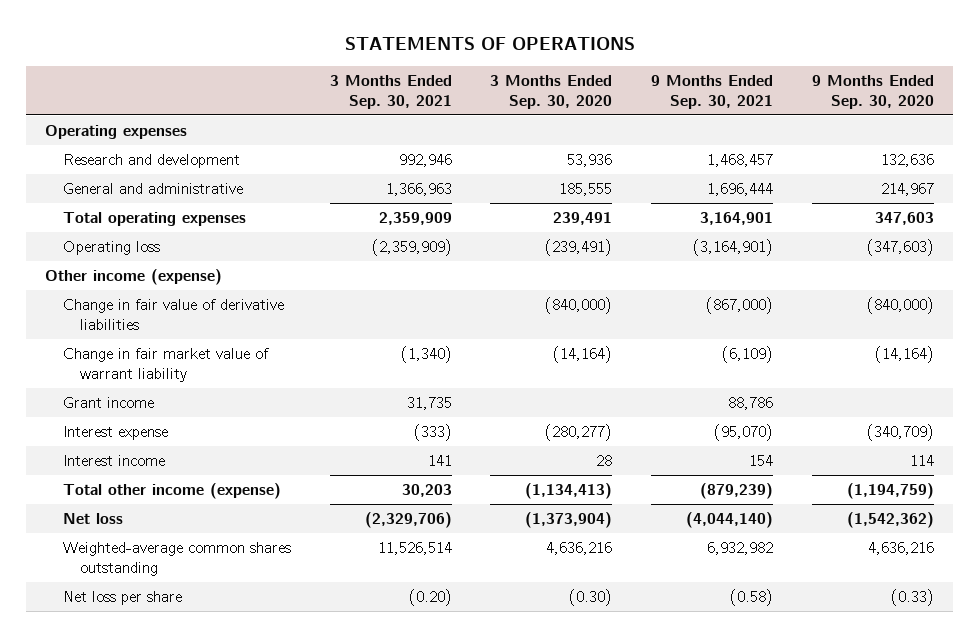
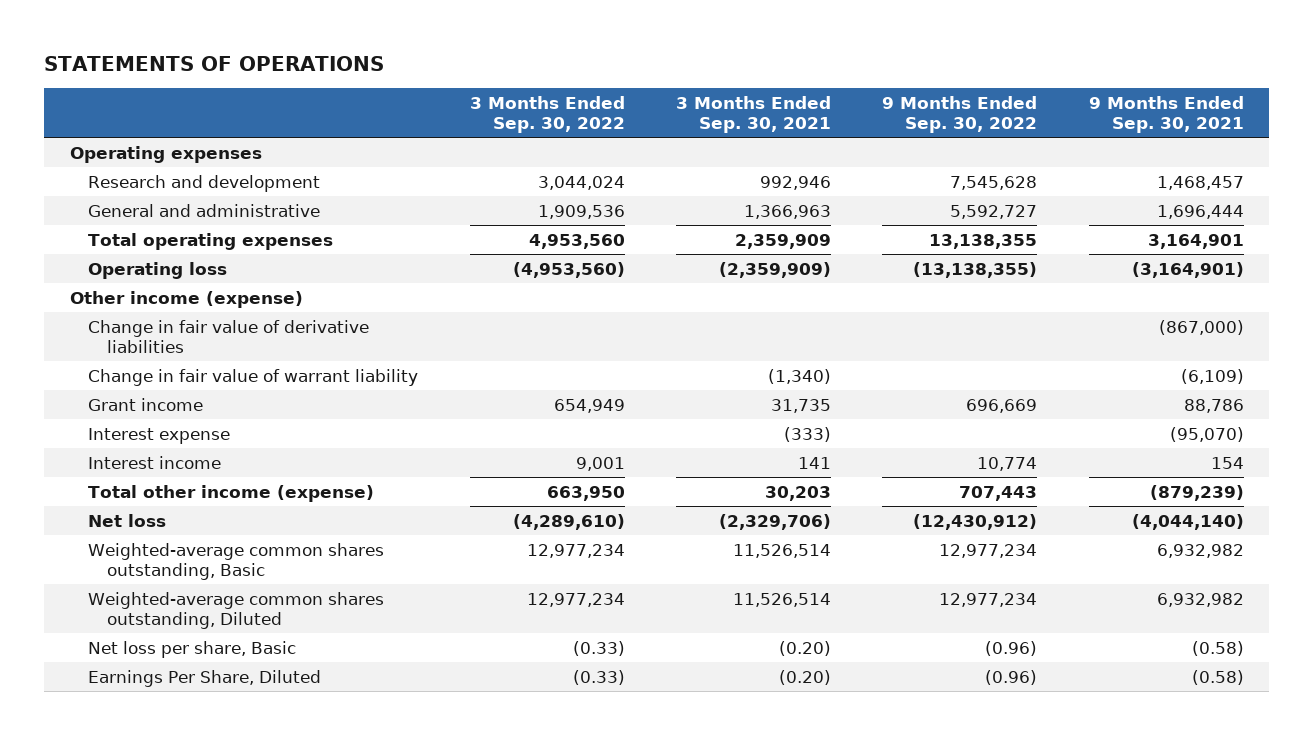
- | 3 Months Ended Sep. 30, 2021 | 3 Months Ended Sep. 30, 2020 | 9 Months Ended Sep. 30, 2021 | 9 Months Ended Sep. 30, 2020
+ | 3 Months Ended Sep. 30, 2022 | 3 Months Ended Sep. 30, 2021 | 9 Months Ended Sep. 30, 2022 | 9 Months Ended Sep. 30, 2021
- Change in fair market value of warrant liability | (1,340) | (14,164) | (6,109) | (14,164)
+ Change in fair value of warrant liability | | (1,340) | | (6,109)
- Weighted-average common shares outstanding | 11,526,514 | 4,636,216 | 6,932,982 | 4,636,216
- Net loss per share | (0.20) | (0.30) | (0.58) | (0.33)
+ Weighted-average common shares outstanding, Basic | 12,977,234 | 11,526,514 | 12,977,234 | 6,932,982
+ Weighted-average common shares outstanding, Diluted | 12,977,234 | 11,526,514 | 12,977,234 | 6,932,982
+ Net loss per share, Basic | (0.33) | (0.20) | (0.96) | (0.58)
+ Earnings Per Share, Diluted | (0.33) | (0.20) | (0.96) | (0.58)

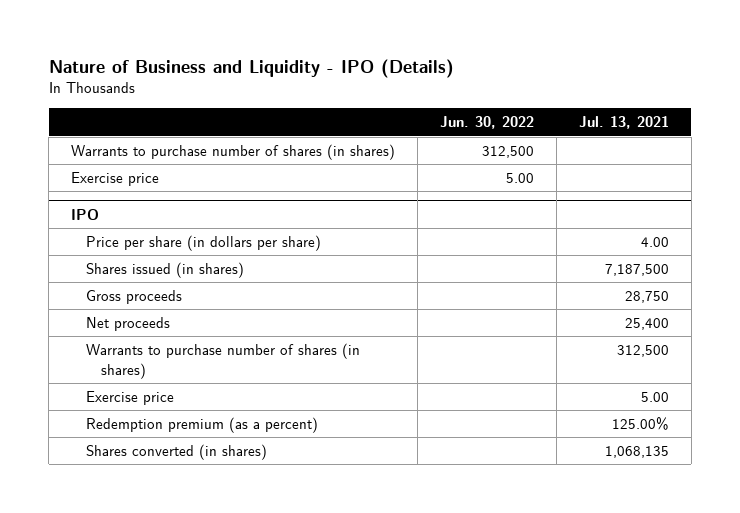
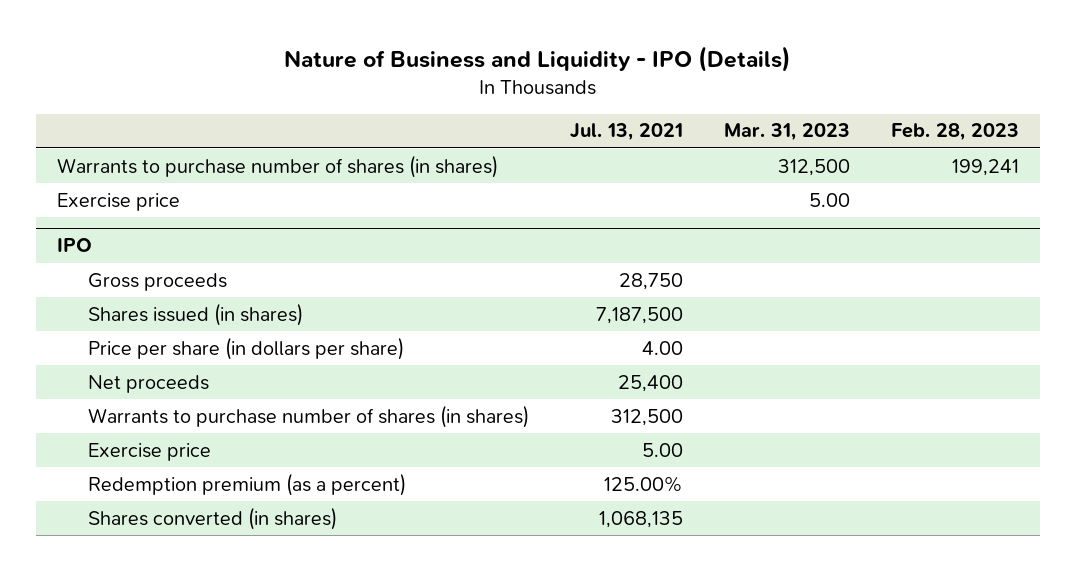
- | Jun. 30, 2022 | Jul. 13, 2021
+ | Jul. 13, 2021 | Mar. 31, 2023 | Feb. 28, 2023
@ IPO
moved down: Shares issued (in shares) | 7,187,500 | |
moved down: Price per share (in dollars per share) | 4.00 | |

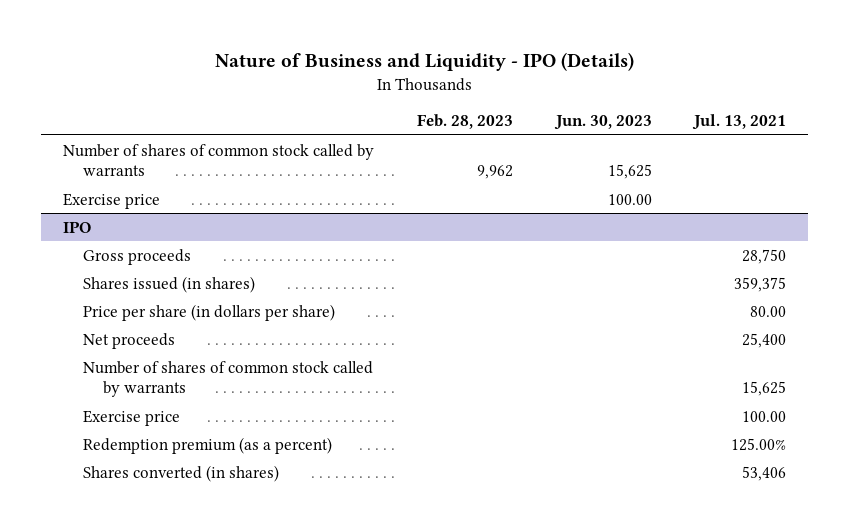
- | Jul. 13, 2021 | Mar. 31, 2023 | Feb. 28, 2023
+ | Feb. 28, 2023 | Jun. 30, 2023 | Jul. 13, 2021
- Warrants to purchase number of shares (in shares) | | 312,500 | 199,241
+ Number of shares of common stock called by warrants | 9,962 | 15,625 |
@ IPO
- Shares issued (in shares) | 7,187,500 | |
- Price per share (in dollars per share) | 4.00 | |
+ Shares issued (in shares) | | | 359,375
+ Price per share (in dollars per share) | | | 80.00
- Warrants to purchase number of shares (in shares) | 312,500 | |
- Exercise price | 5.00 | |
+ Number of shares of common stock called by warrants | | | 15,625
+ Exercise price | | | 100.00
- Shares converted (in shares) | 1,068,135 | |
+ Shares converted (in shares) | | | 53,406

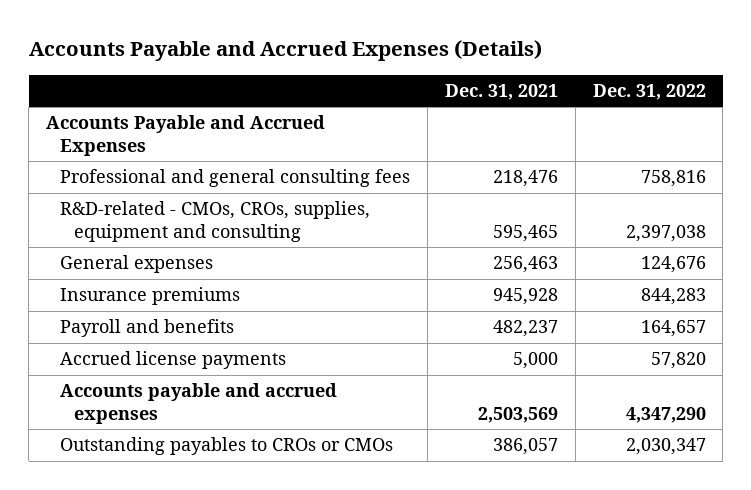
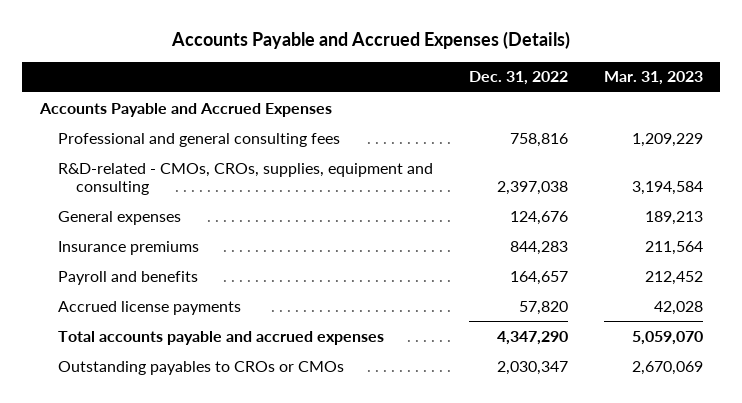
- | Dec. 31, 2021 | Dec. 31, 2022
+ | Dec. 31, 2022 | Mar. 31, 2023
- Accounts payable and accrued expenses | 2,503,569 | 4,347,290
+ Total accounts payable and accrued expenses | 4,347,290 | 5,059,070

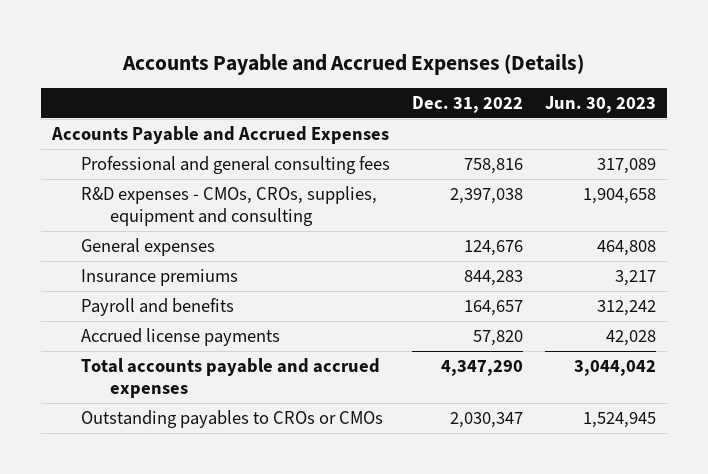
- | Dec. 31, 2022 | Mar. 31, 2023
+ | Dec. 31, 2022 | Jun. 30, 2023
- R&D-related - CMOs, CROs, supplies, equipment and consulting | 2,397,038 | 3,194,584
+ R&D expenses - CMOs, CROs, supplies, equipment and consulting | 2,397,038 | 1,904,658

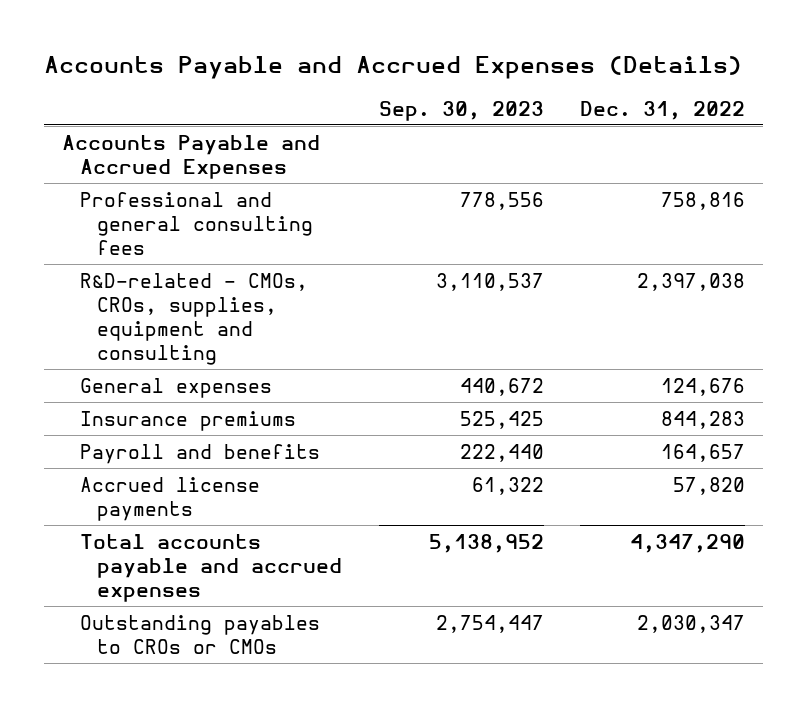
- | Dec. 31, 2022 | Jun. 30, 2023
+ | Sep. 30, 2023 | Dec. 31, 2022
- R&D expenses - CMOs, CROs, supplies, equipment and consulting | 2,397,038 | 1,904,658
+ R&D-related - CMOs, CROs, supplies, equipment and consulting | 3,110,537 | 2,397,038

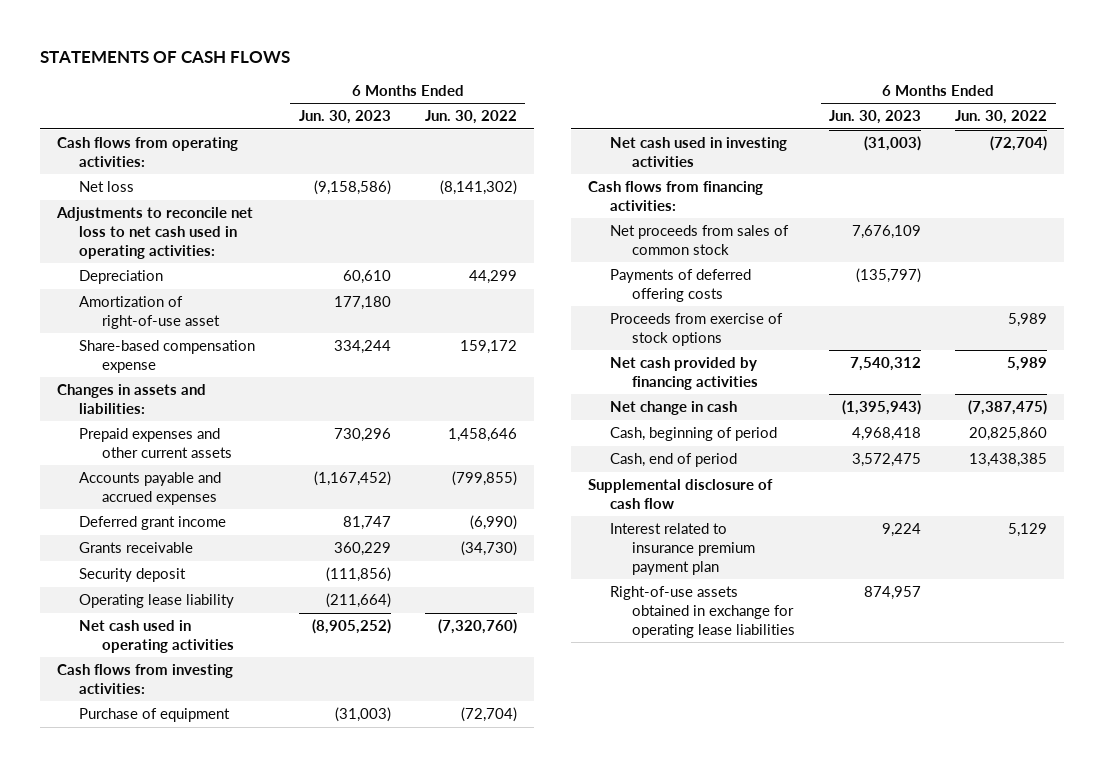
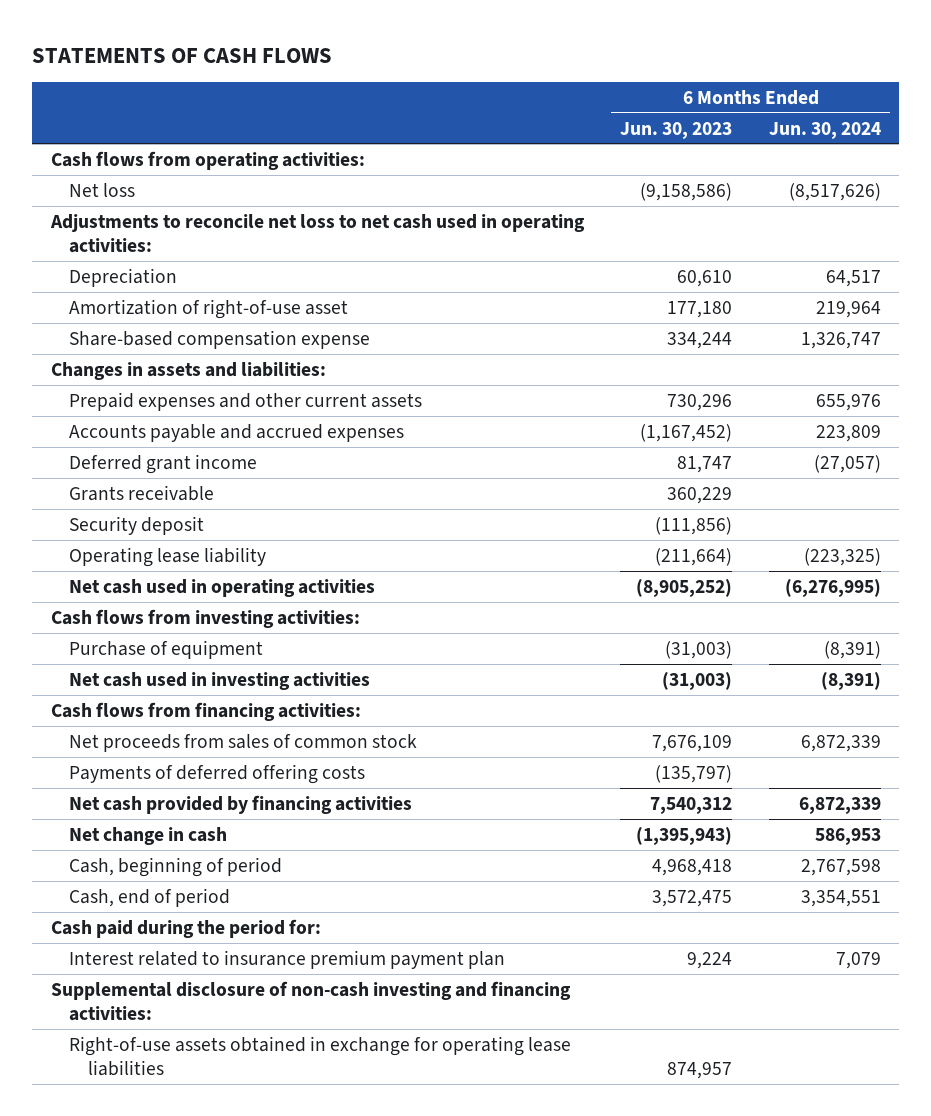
- | 6 Months Ended Jun. 30, 2023 | 6 Months Ended Jun. 30, 2022
+ | 6 Months Ended Jun. 30, 2023 | 6 Months Ended Jun. 30, 2024
- Proceeds from exercise of stock options | | 5,989
- Supplemental disclosure of cash flow
+ Cash paid during the period for:
+ Supplemental disclosure of non-cash investing and financing activities:

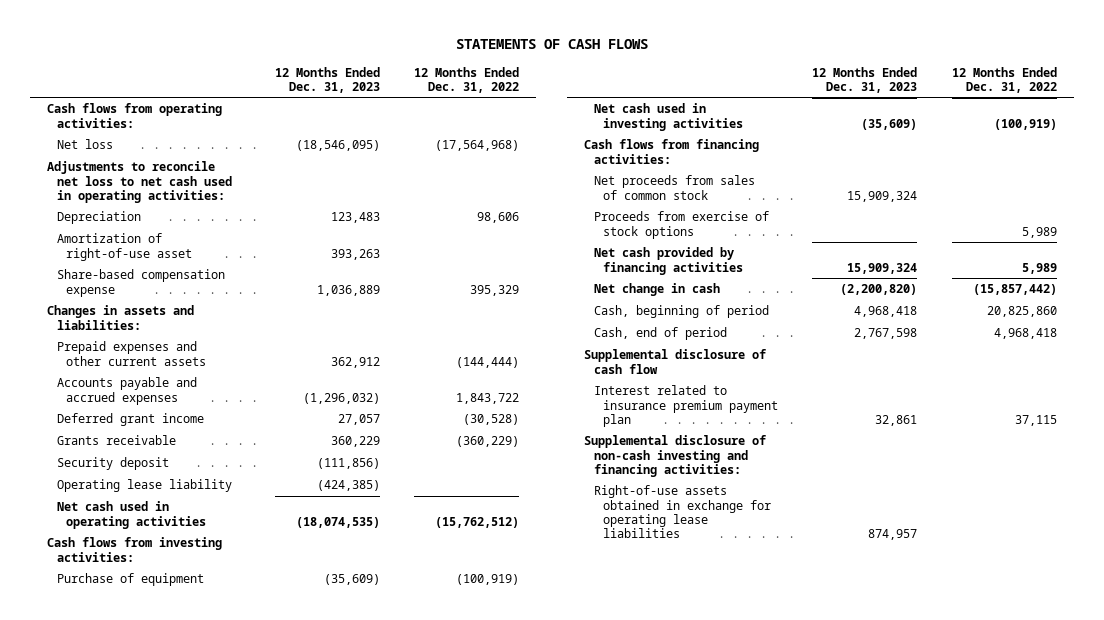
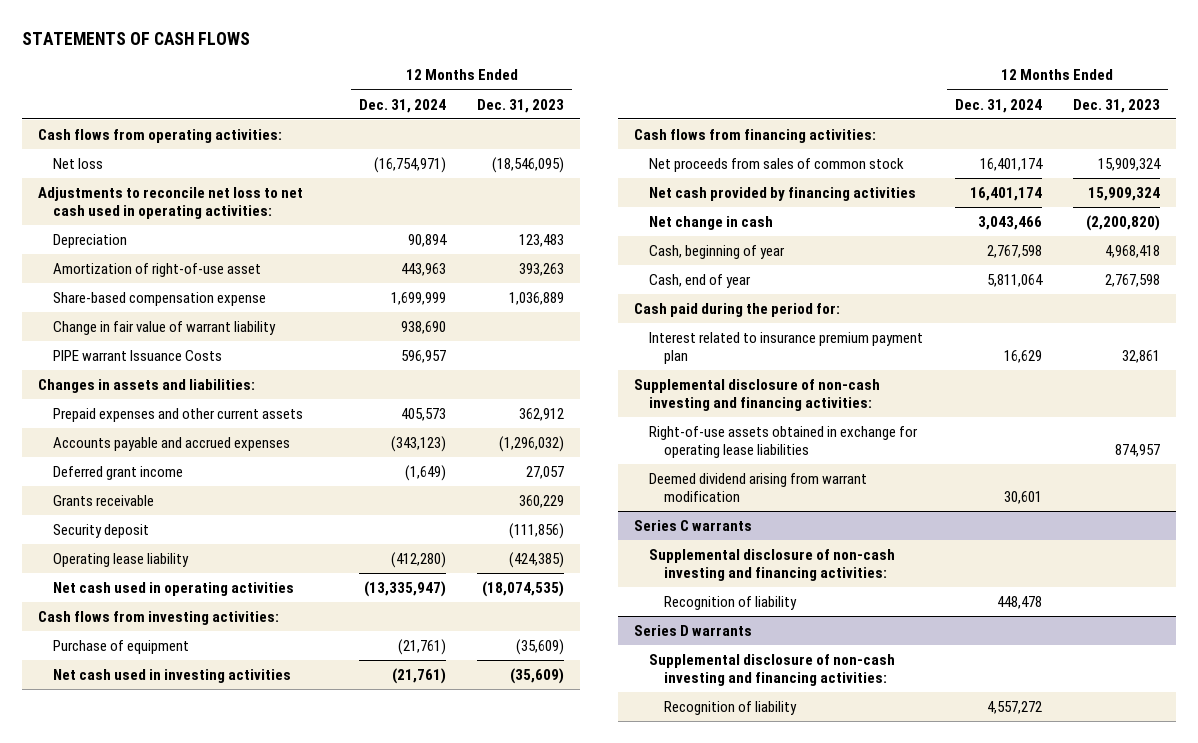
- | 12 Months Ended Dec. 31, 2023 | 12 Months Ended Dec. 31, 2022
+ | 12 Months Ended Dec. 31, 2024 | 12 Months Ended Dec. 31, 2023
+ Change in fair value of warrant liability | 938,690 |
+ PIPE warrant Issuance Costs | 596,957 |
- Proceeds from exercise of stock options | | 5,989
- Cash, beginning of period | 4,968,418 | 20,825,860
- Cash, end of period | 2,767,598 | 4,968,418
- Supplemental disclosure of cash flow
+ Cash, beginning of year | 2,767,598 | 4,968,418
+ Cash, end of year | 5,811,064 | 2,767,598
+ Cash paid during the period for:
+ Deemed dividend arising from warrant modification | 30,601 |
+ Series C warrants
+ Supplemental disclosure of non-cash investing and financing activities:
+ Recognition of liability | 448,478 |
+ Series D warrants
+ Supplemental disclosure of non-cash investing and financing activities:
+ Recognition of liability | 4,557,272 |

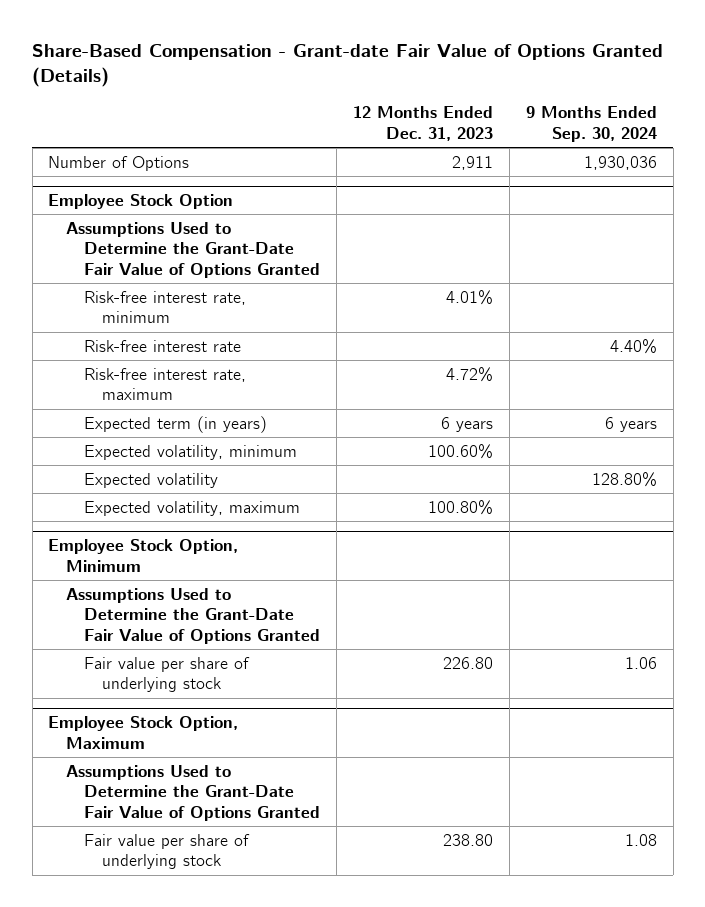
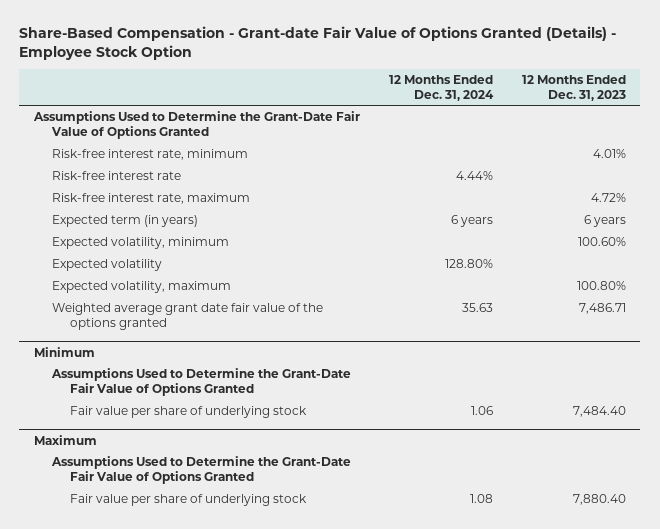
- Share-Based Compensation - Grant-date Fair Value of Options Granted (Details)
+ Share-Based Compensation - Grant-date Fair Value of Options Granted (Details) - Employee Stock Option
- | 12 Months Ended Dec. 31, 2023 | 9 Months Ended Sep. 30, 2024
+ | 12 Months Ended Dec. 31, 2024 | 12 Months Ended Dec. 31, 2023
- Number of Options | 2,911 | 1,930,036
- Employee Stock Option
- Employee Stock Option, Minimum
+ Weighted average grant date fair value of the options granted | 35.63 | 7,486.71
+ Minimum
- Fair value per share of underlying stock | 226.80 | 1.06
- Employee Stock Option, Maximum
+ Fair value per share of underlying stock | 1.06 | 7,484.40
+ Maximum
- Fair value per share of underlying stock | 238.80 | 1.08
+ Fair value per share of underlying stock | 1.08 | 7,880.40

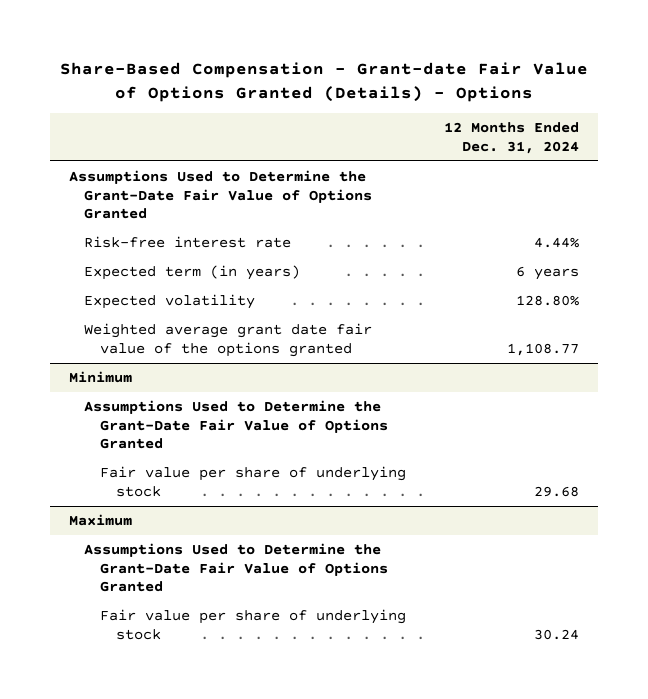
- Share-Based Compensation - Grant-date Fair Value of Options Granted (Details) - Employee Stock Option
+ Share-Based Compensation - Grant-date Fair Value of Options Granted (Details) - Options
- | 12 Months Ended Dec. 31, 2024 | 12 Months Ended Dec. 31, 2023
+ | 12 Months Ended Dec. 31, 2024
- Risk-free interest rate, minimum | | 4.01%
- Risk-free interest rate, maximum | | 4.72%
- Expected volatility, minimum | | 100.60%
- Expected volatility, maximum | | 100.80%
- Weighted average grant date fair value of the options granted | 35.63 | 7,486.71
+ Weighted average grant date fair value of the options granted | 1,108.77
@ Minimum
- Fair value per share of underlying stock | 1.06 | 7,484.40
+ Fair value per share of underlying stock | 29.68
@ Maximum
- Fair value per share of underlying stock | 1.08 | 7,880.40
+ Fair value per share of underlying stock | 30.24

